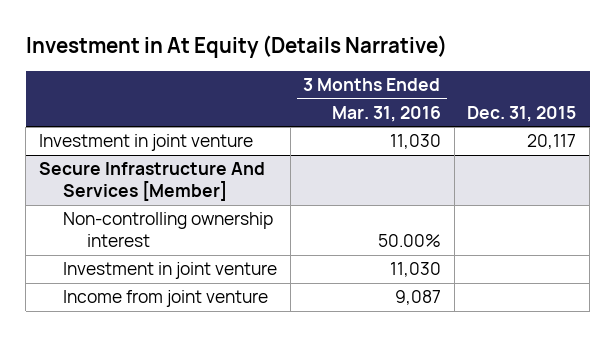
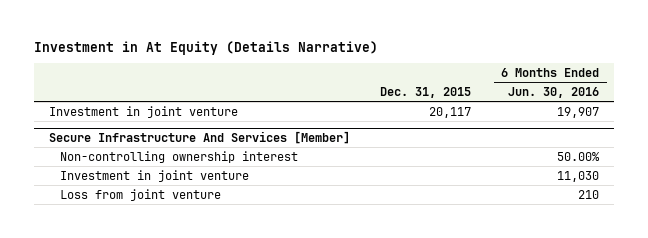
- | 3 Months Ended Mar. 31, 2016 | Dec. 31, 2015
+ | Dec. 31, 2015 | 6 Months Ended Jun. 30, 2016
@ Secure Infrastructure And Services [Member]
- Income from joint venture | 9,087 |
+ Loss from joint venture | | 210

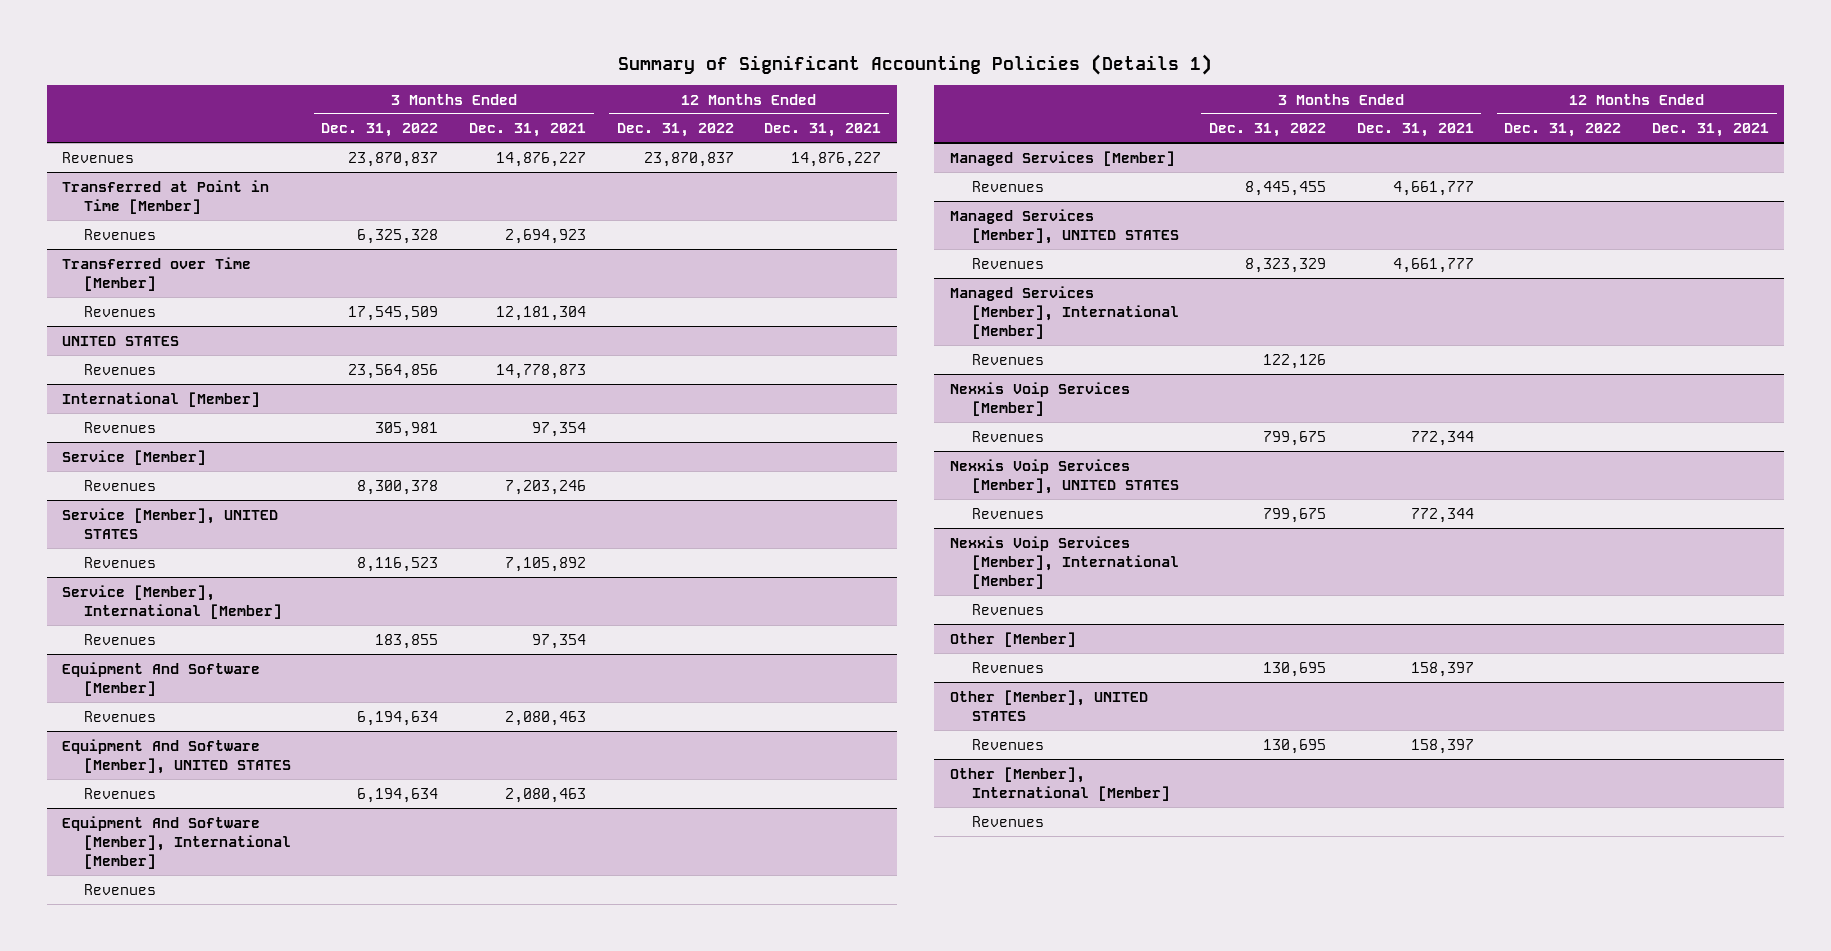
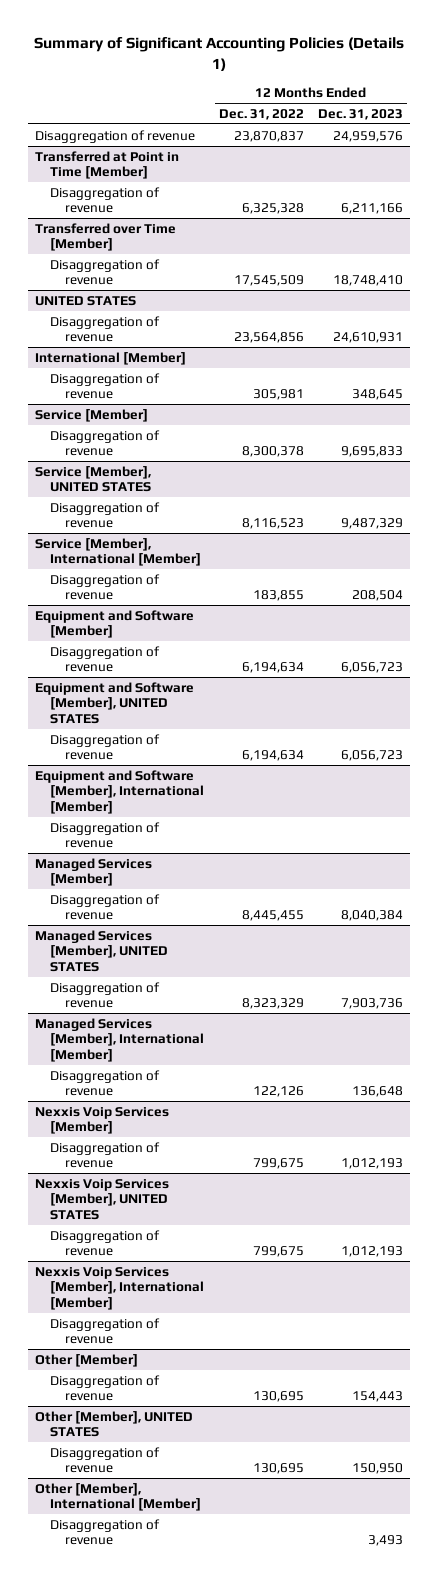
- | 3 Months Ended Dec. 31, 2022 | 3 Months Ended Dec. 31, 2021 | 12 Months Ended Dec. 31, 2022 | 12 Months Ended Dec. 31, 2021
+ | 12 Months Ended Dec. 31, 2022 | 12 Months Ended Dec. 31, 2023
- Revenues | 23,870,837 | 14,876,227 | 23,870,837 | 14,876,227
+ Disaggregation of revenue | 23,870,837 | 24,959,576
@ Transferred at Point in Time [Member]
- Revenues | 6,325,328 | 2,694,923 | |
+ Disaggregation of revenue | 6,325,328 | 6,211,166
@ Transferred over Time [Member]
- Revenues | 17,545,509 | 12,181,304 | |
+ Disaggregation of revenue | 17,545,509 | 18,748,410
@ UNITED STATES
- Revenues | 23,564,856 | 14,778,873 | |
+ Disaggregation of revenue | 23,564,856 | 24,610,931
@ International [Member]
- Revenues | 305,981 | 97,354 | |
+ Disaggregation of revenue | 305,981 | 348,645
@ Service [Member]
- Revenues | 8,300,378 | 7,203,246 | |
+ Disaggregation of revenue | 8,300,378 | 9,695,833
@ Service [Member], UNITED STATES
- Revenues | 8,116,523 | 7,105,892 | |
+ Disaggregation of revenue | 8,116,523 | 9,487,329
@ Service [Member], International [Member]
- Revenues | 183,855 | 97,354 | |
- Equipment And Software [Member]
- Revenues | 6,194,634 | 2,080,463 | |
- Equipment And Software [Member], UNITED STATES
- Revenues | 6,194,634 | 2,080,463 | |
- Equipment And Software [Member], International [Member]
- Revenues
@ Service [Member], International [Member]
+ Disaggregation of revenue | 183,855 | 208,504
+ Equipment and Software [Member]
+ Disaggregation of revenue | 6,194,634 | 6,056,723
+ Equipment and Software [Member], UNITED STATES
+ Disaggregation of revenue | 6,194,634 | 6,056,723
+ Equipment and Software [Member], International [Member]
+ Disaggregation of revenue
@ Managed Services [Member]
- Revenues | 8,445,455 | 4,661,777 | |
+ Disaggregation of revenue | 8,445,455 | 8,040,384
@ Managed Services [Member], UNITED STATES
- Revenues | 8,323,329 | 4,661,777 | |
+ Disaggregation of revenue | 8,323,329 | 7,903,736
@ Managed Services [Member], International [Member]
- Revenues | 122,126 | | |
+ Disaggregation of revenue | 122,126 | 136,648
@ Nexxis Voip Services [Member]
- Revenues | 799,675 | 772,344 | |
+ Disaggregation of revenue | 799,675 | 1,012,193
@ Nexxis Voip Services [Member], UNITED STATES
- Revenues | 799,675 | 772,344 | |
+ Disaggregation of revenue | 799,675 | 1,012,193
@ Nexxis Voip Services [Member], International [Member]
- Revenues
+ Disaggregation of revenue
@ Other [Member]
- Revenues | 130,695 | 158,397 | |
+ Disaggregation of revenue | 130,695 | 154,443
@ Other [Member], UNITED STATES
- Revenues | 130,695 | 158,397 | |
+ Disaggregation of revenue | 130,695 | 150,950
@ Other [Member], International [Member]
- Revenues
+ Disaggregation of revenue | | 3,493

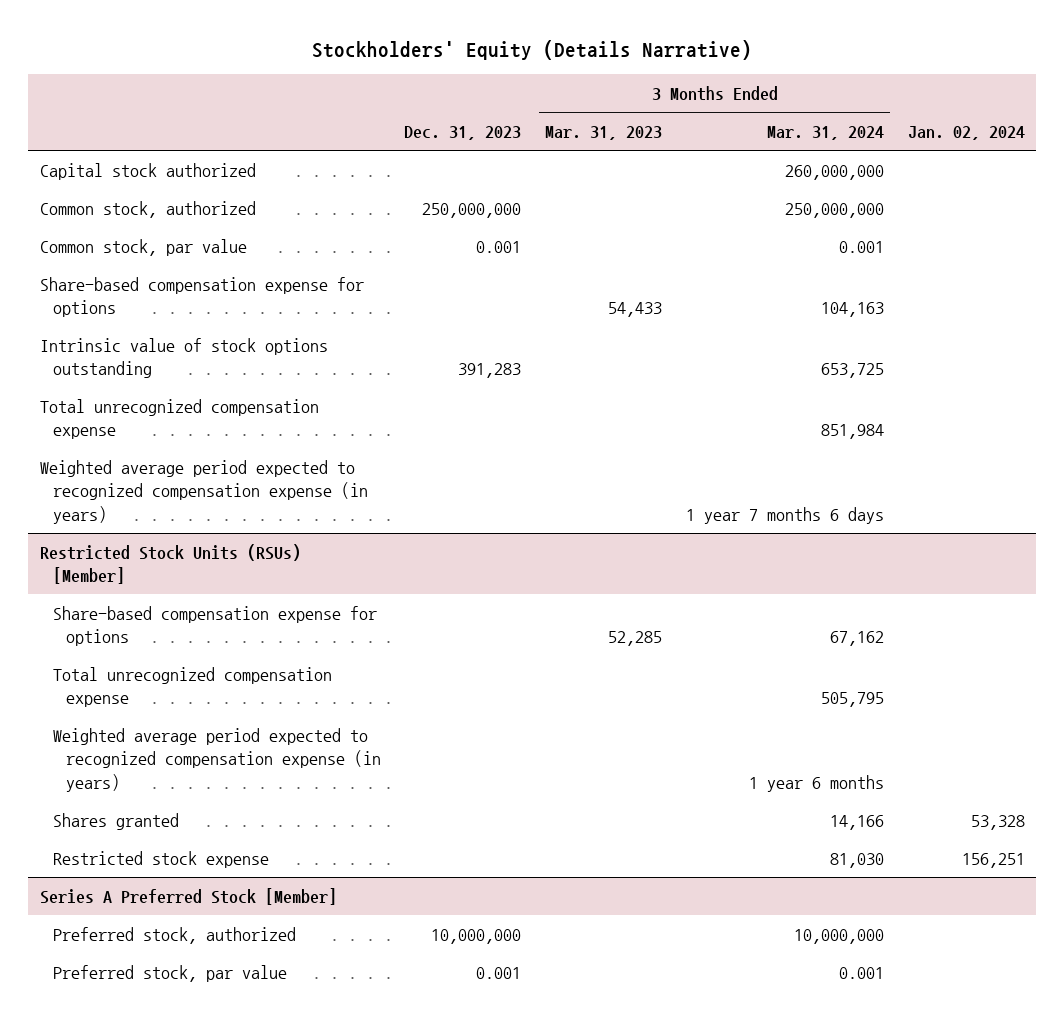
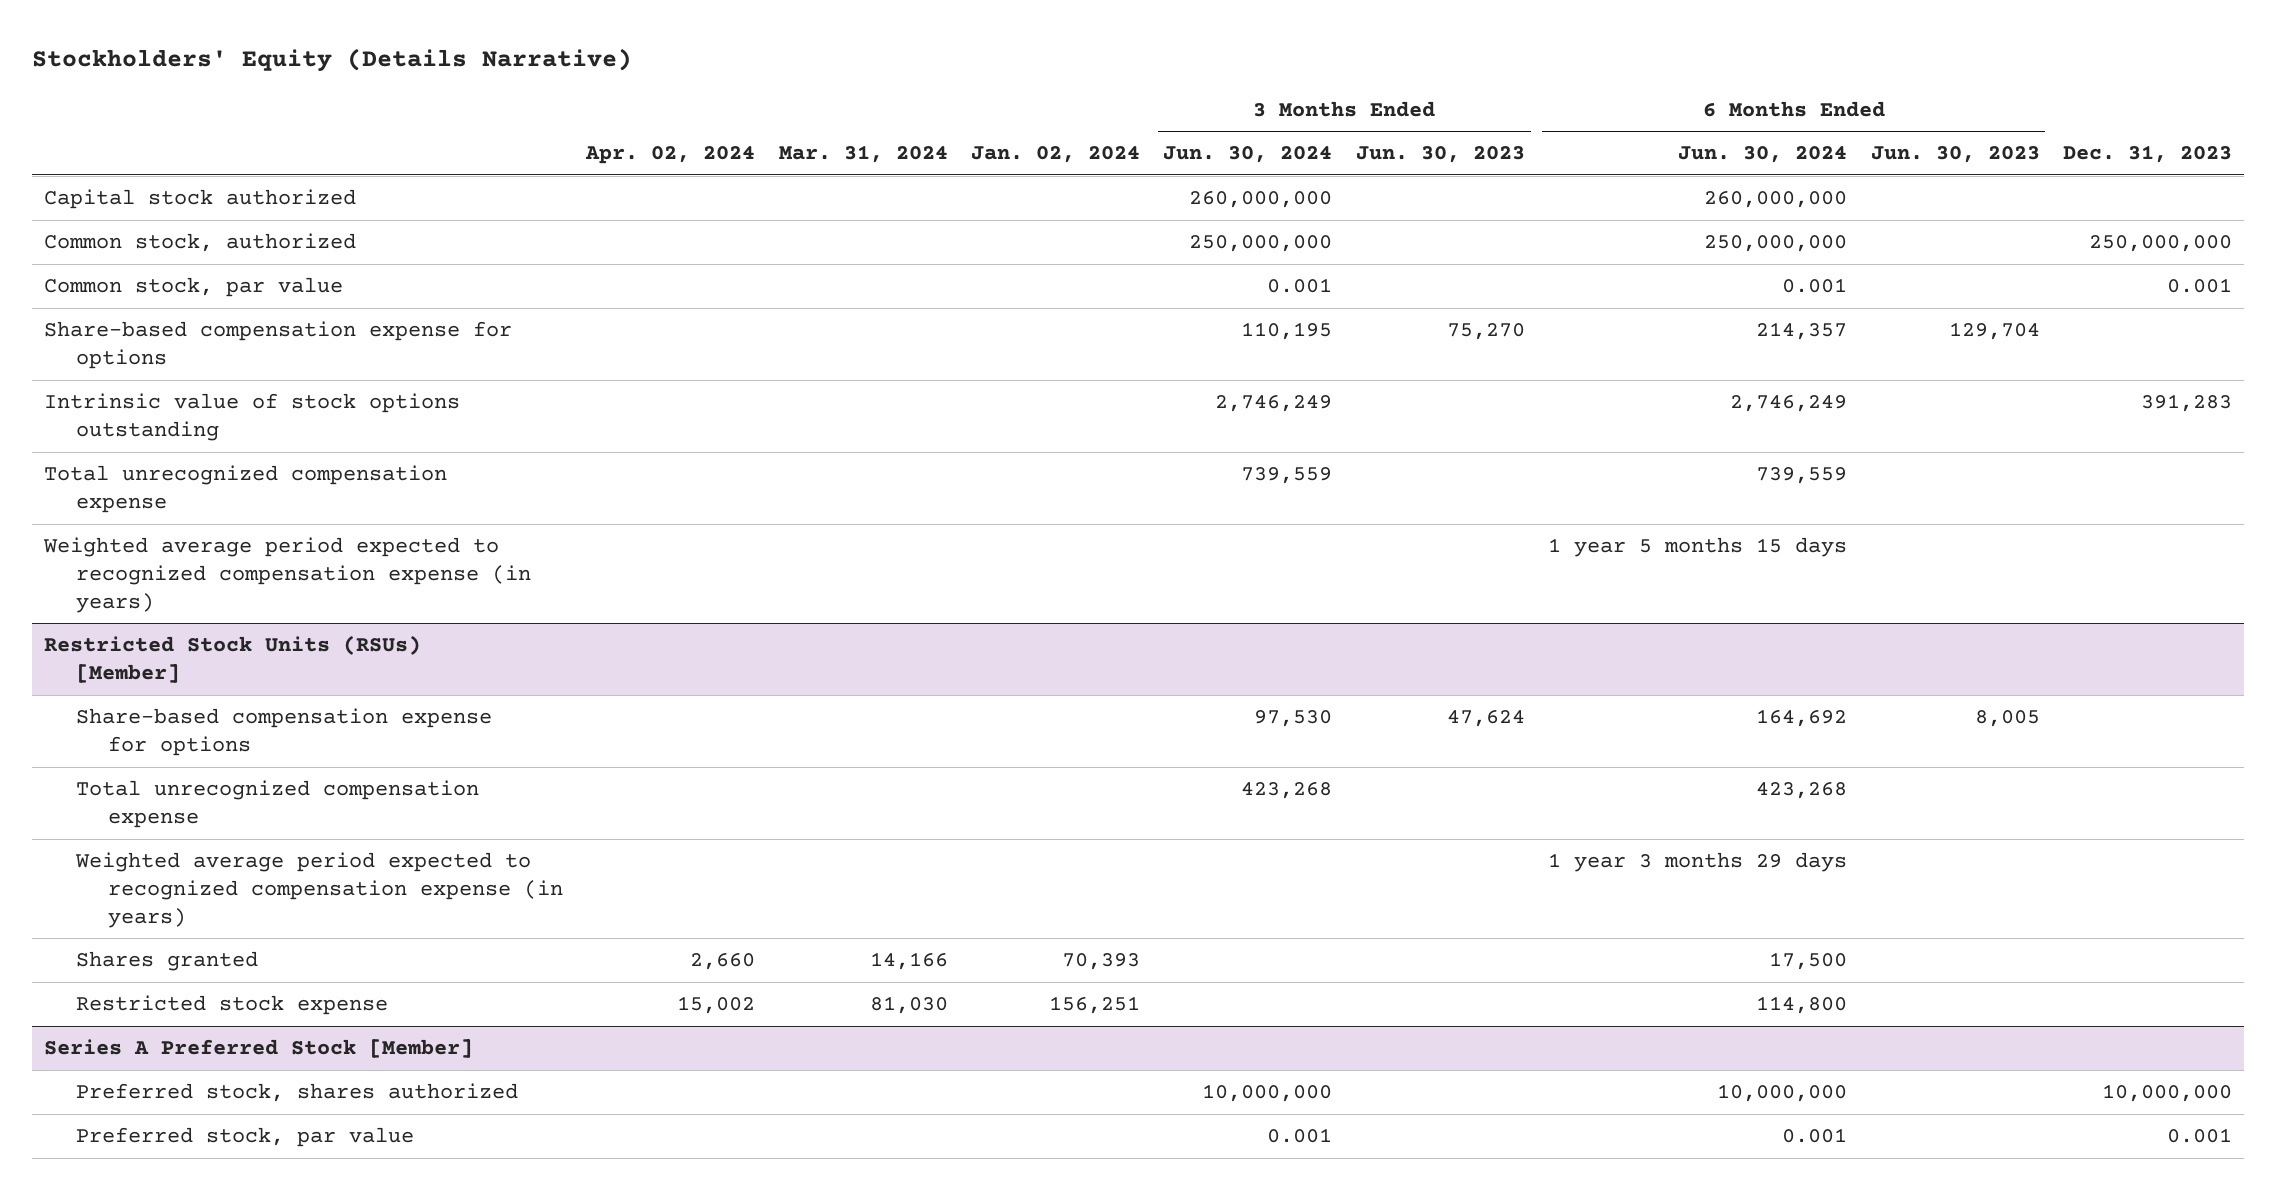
- | Dec. 31, 2023 | 3 Months Ended Mar. 31, 2023 | 3 Months Ended Mar. 31, 2024 | Jan. 02, 2024
+ | Apr. 02, 2024 | Mar. 31, 2024 | Jan. 02, 2024 | 3 Months Ended Jun. 30, 2024 | 3 Months Ended Jun. 30, 2023 | 6 Months Ended Jun. 30, 2024 | 6 Months Ended Jun. 30, 2023 | Dec. 31, 2023
@ Restricted Stock Units (RSUs) [Member]
- Shares granted | | | 14,166 | 53,328
+ Shares granted | 2,660 | 14,166 | 70,393 | | | 17,500 | |
@ Series A Preferred Stock [Member]
- Preferred stock, authorized | 10,000,000 | | 10,000,000 |
+ Preferred stock, shares authorized | | | | 10,000,000 | | 10,000,000 | | 10,000,000

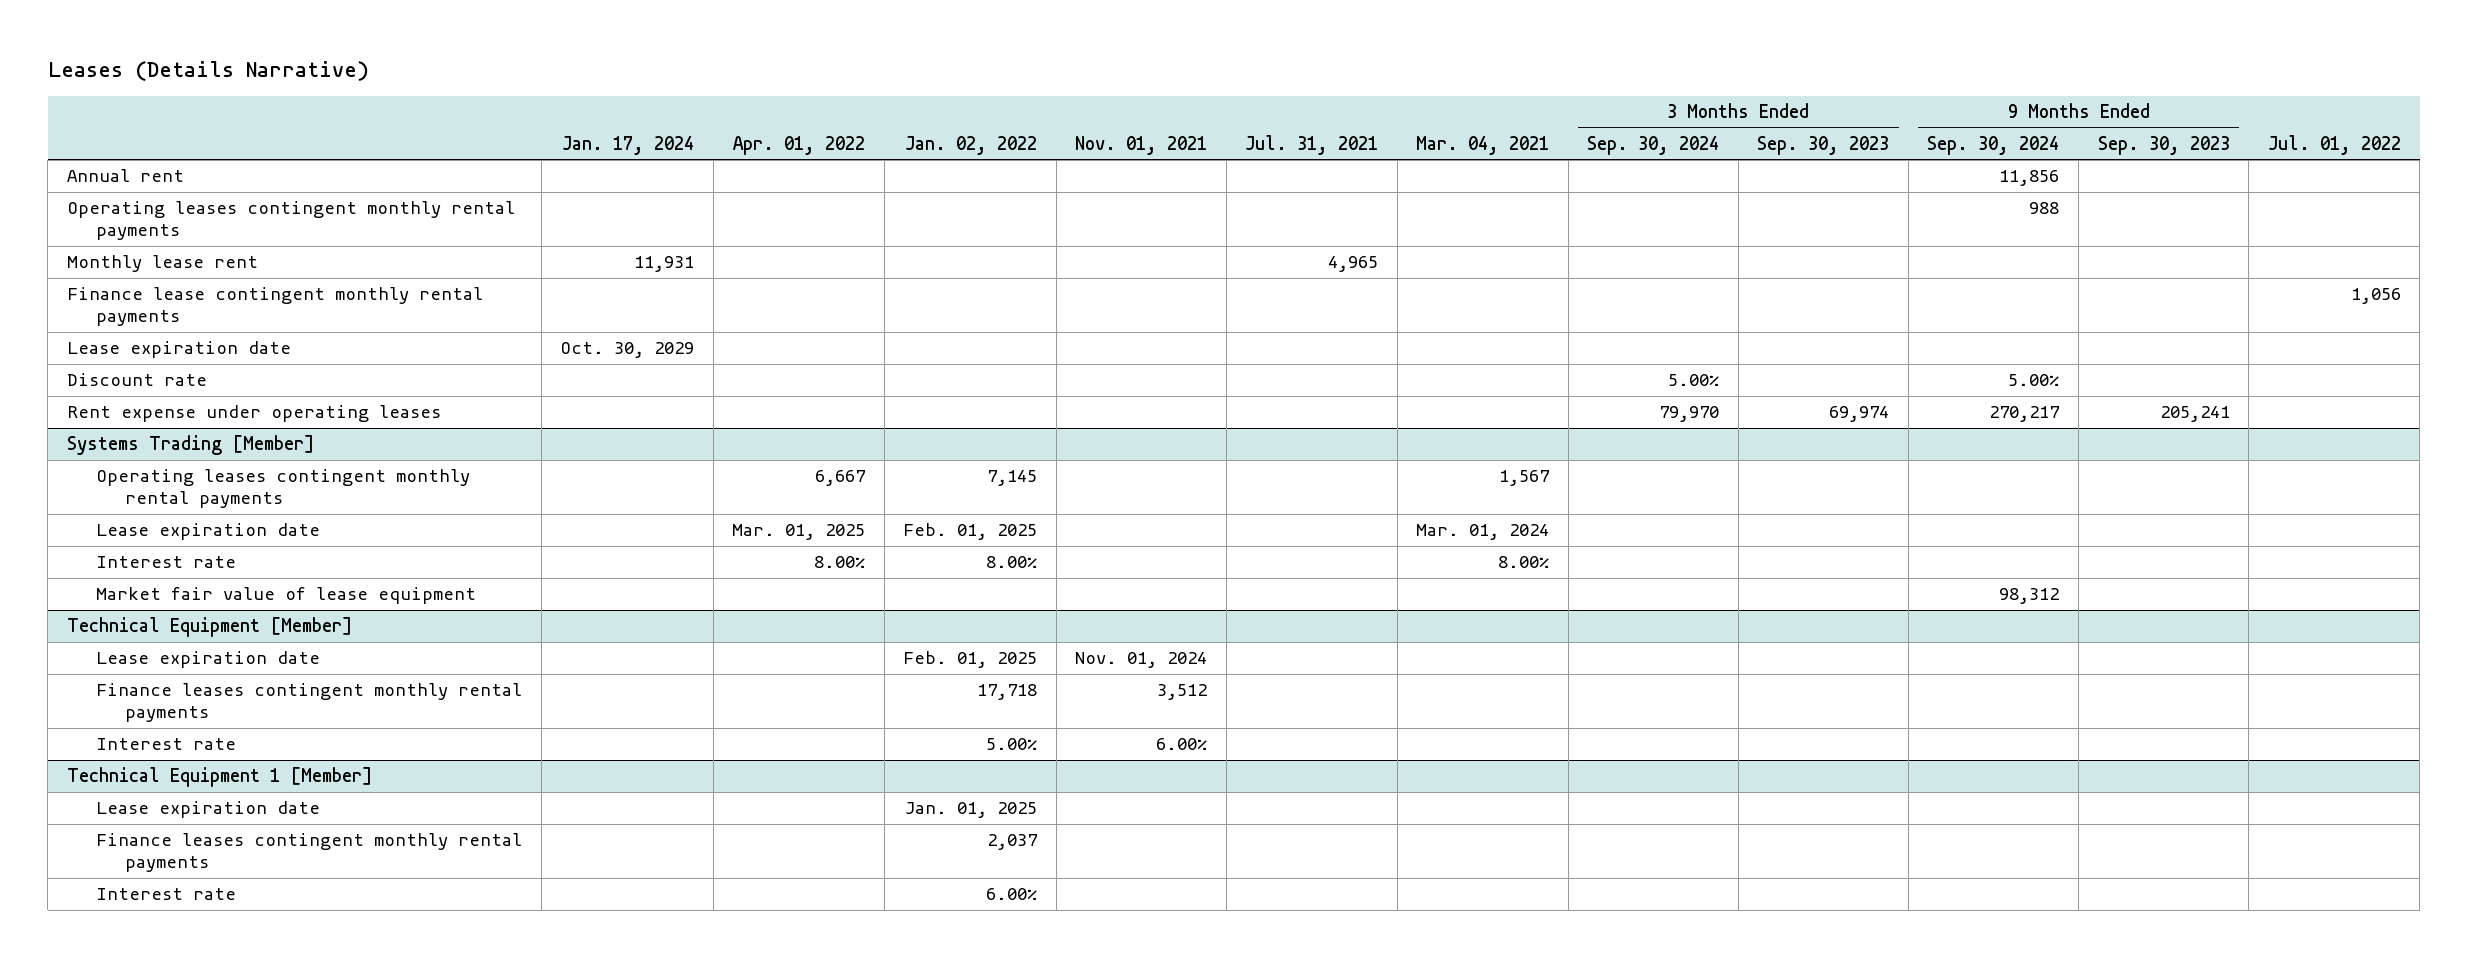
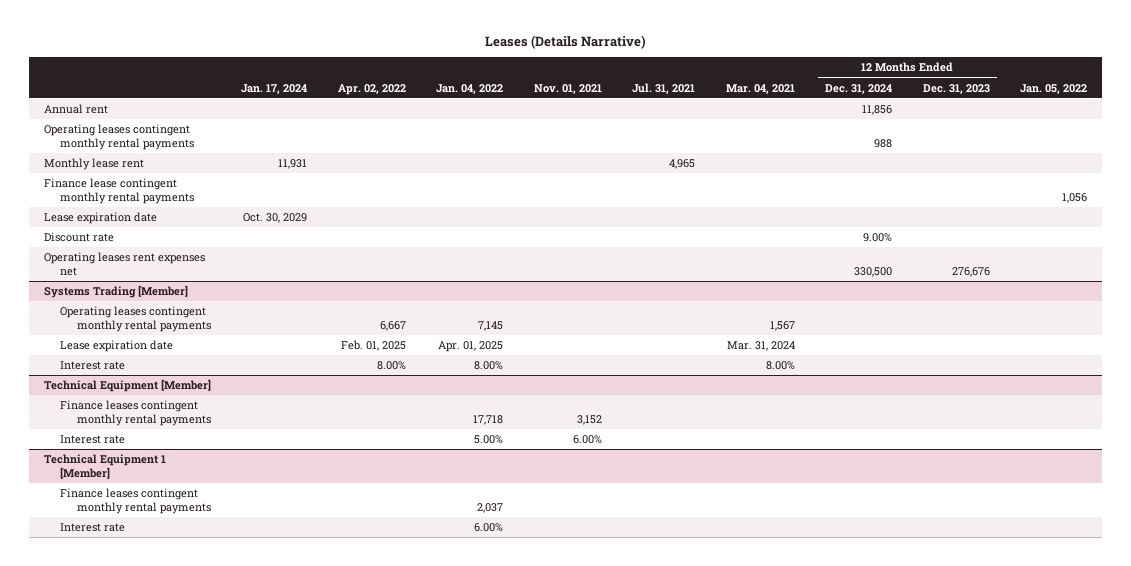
- | Jan. 17, 2024 | Apr. 01, 2022 | Jan. 02, 2022 | Nov. 01, 2021 | Jul. 31, 2021 | Mar. 04, 2021 | 3 Months Ended Sep. 30, 2024 | 3 Months Ended Sep. 30, 2023 | 9 Months Ended Sep. 30, 2024 | 9 Months Ended Sep. 30, 2023 | Jul. 01, 2022
+ | Jan. 17, 2024 | Apr. 02, 2022 | Jan. 04, 2022 | Nov. 01, 2021 | Jul. 31, 2021 | Mar. 04, 2021 | 12 Months Ended Dec. 31, 2024 | 12 Months Ended Dec. 31, 2023 | Jan. 05, 2022
- Rent expense under operating leases | | | | | | | 79,970 | 69,974 | 270,217 | 205,241 |
+ Operating leases rent expenses net | | | | | | | 330,500 | 276,676 |
@ Systems Trading [Member]
- Lease expiration date | | Mar. 01, 2025 | Feb. 01, 2025 | | | Mar. 01, 2024 | | | | |
+ Lease expiration date | | Feb. 01, 2025 | Apr. 01, 2025 | | | Mar. 31, 2024 | | |
- Market fair value of lease equipment | | | | | | | | | 98,312 | |
@ Technical Equipment [Member]
- Lease expiration date | | | Feb. 01, 2025 | Nov. 01, 2024 | | | | | | |
- Finance leases contingent monthly rental payments | | | 17,718 | 3,512 | | | | | | |
+ Finance leases contingent monthly rental payments | | | 17,718 | 3,152 | | | | |
@ Technical Equipment 1 [Member]
- Lease expiration date | | | Jan. 01, 2025 | | | | | | | |

